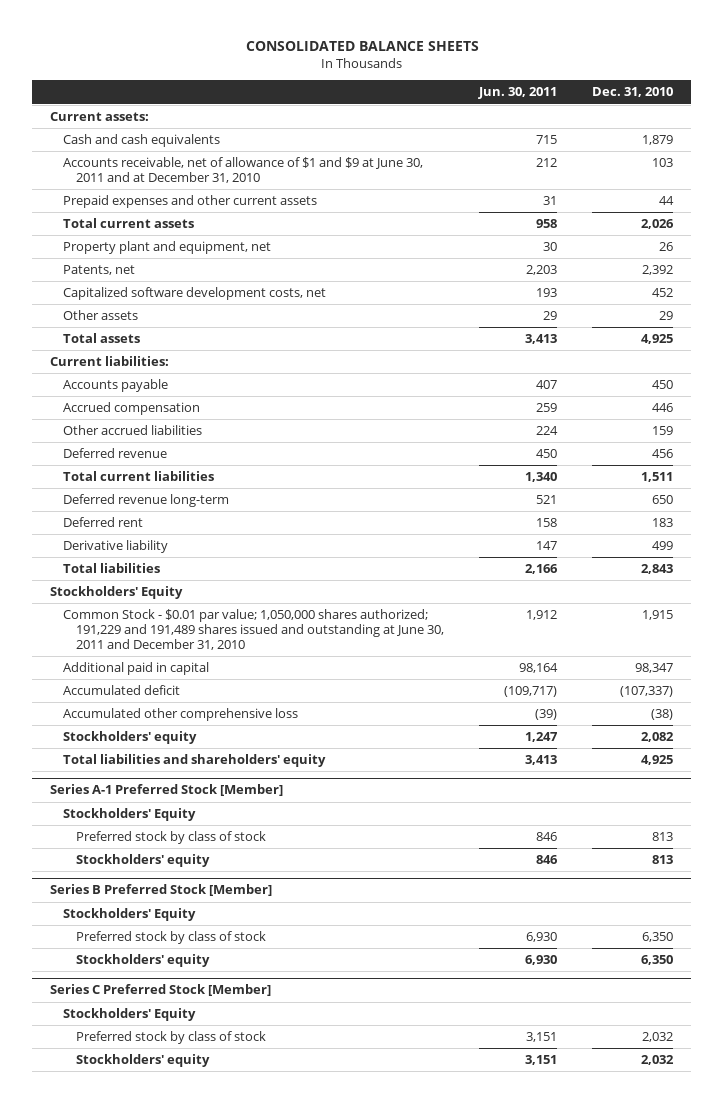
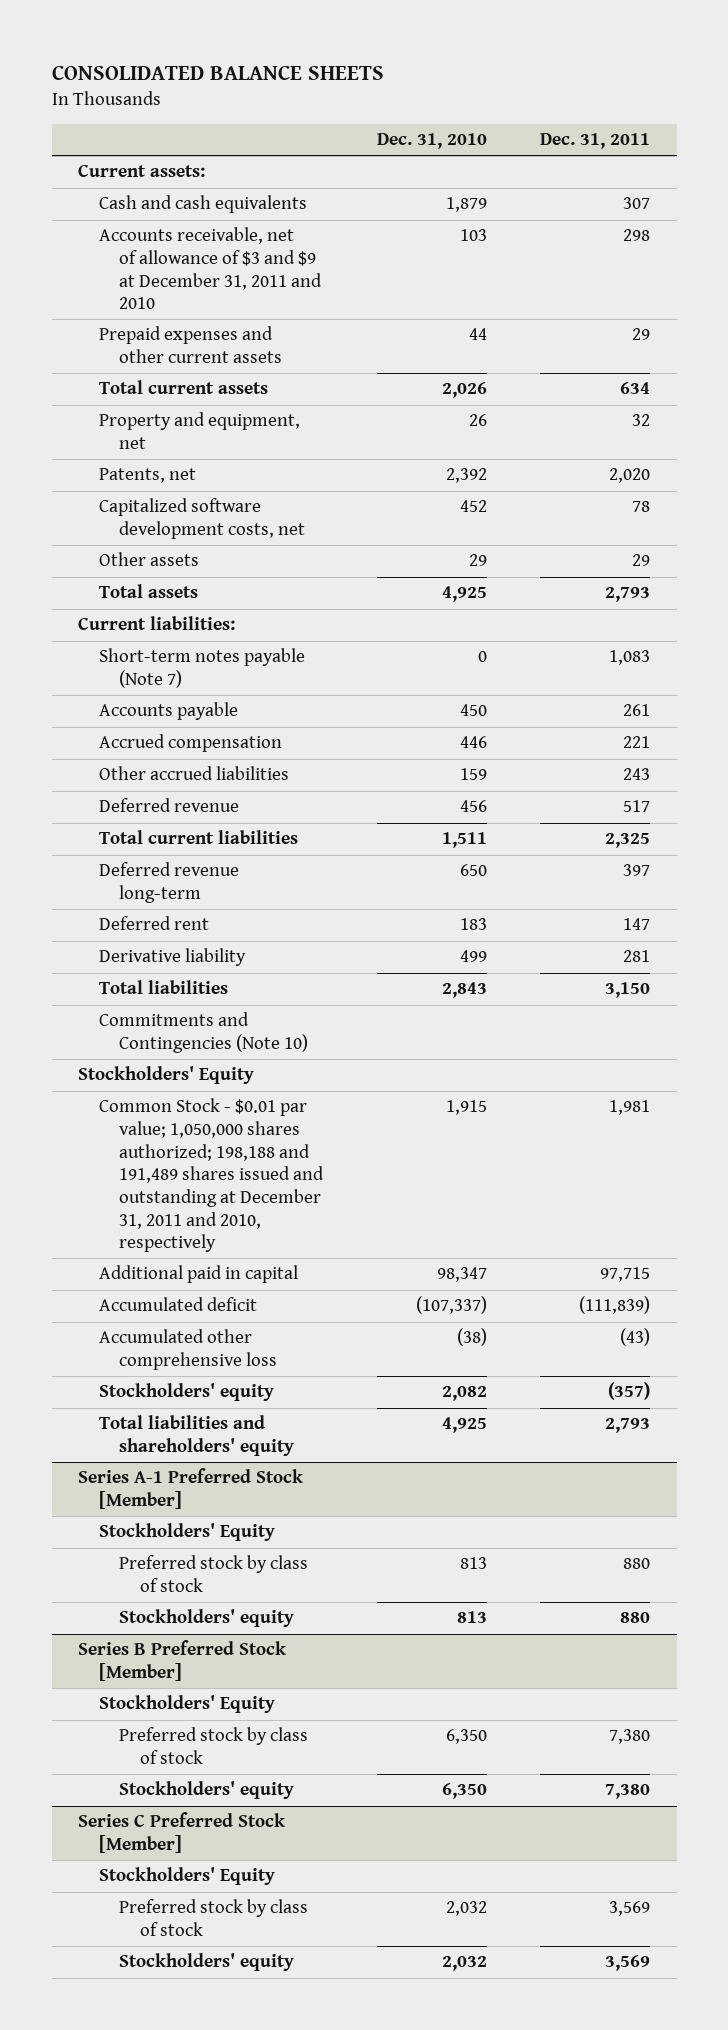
- | Jun. 30, 2011 | Dec. 31, 2010
+ | Dec. 31, 2010 | Dec. 31, 2011
- Accounts receivable, net of allowance of $1 and $9 at June 30, 2011 and at December 31, 2010 | 212 | 103
+ Accounts receivable, net of allowance of $3 and $9 at December 31, 2011 and 2010 | 103 | 298
- Property plant and equipment, net | 30 | 26
+ Property and equipment, net | 26 | 32
+ Short-term notes payable (Note 7) | 0 | 1,083
+ Commitments and Contingencies (Note 10)
- Common Stock - $0.01 par value; 1,050,000 shares authorized; 191,229 and 191,489 shares issued and outstanding at June 30, 2011 and December 31, 2010 | 1,912 | 1,915
+ Common Stock - $0.01 par value; 1,050,000 shares authorized; 198,188 and 191,489 shares issued and outstanding at December 31, 2011 and 2010, respectively | 1,915 | 1,981

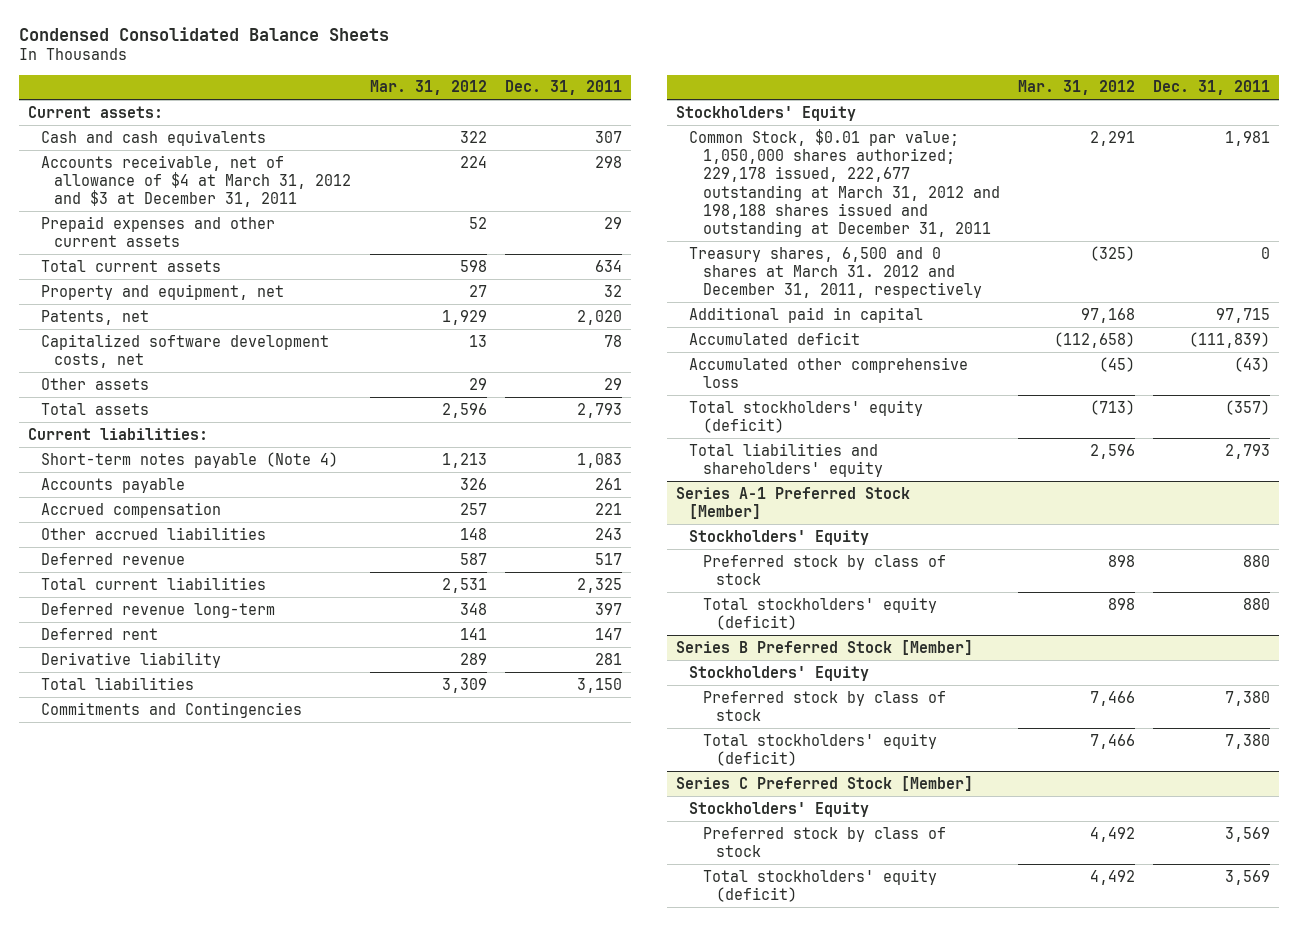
- CONSOLIDATED BALANCE SHEETS
+ Condensed Consolidated Balance Sheets
- | Dec. 31, 2010 | Dec. 31, 2011
+ | Mar. 31, 2012 | Dec. 31, 2011
- Accounts receivable, net of allowance of $3 and $9 at December 31, 2011 and 2010 | 103 | 298
+ Accounts receivable, net of allowance of $4 at March 31, 2012 and $3 at December 31, 2011 | 224 | 298
- Short-term notes payable (Note 7) | 0 | 1,083
+ Short-term notes payable (Note 4) | 1,213 | 1,083
- Commitments and Contingencies (Note 10)
+ Commitments and Contingencies
- Common Stock - $0.01 par value; 1,050,000 shares authorized; 198,188 and 191,489 shares issued and outstanding at December 31, 2011 and 2010, respectively | 1,915 | 1,981
+ Common Stock, $0.01 par value; 1,050,000 shares authorized; 229,178 issued, 222,677 outstanding at March 31, 2012 and 198,188 shares issued and outstanding at December 31, 2011 | 2,291 | 1,981
+ Treasury shares, 6,500 and 0 shares at March 31. 2012 and December 31, 2011, respectively | (325) | 0
- Stockholders' equity | 2,082 | (357)
+ Total stockholders' equity (deficit) | (713) | (357)
@ Series A-1 Preferred Stock [Member]
- Stockholders' equity | 813 | 880
+ Total stockholders' equity (deficit) | 898 | 880
@ Series B Preferred Stock [Member]
- Stockholders' equity | 6,350 | 7,380
+ Total stockholders' equity (deficit) | 7,466 | 7,380
@ Series C Preferred Stock [Member]
- Stockholders' equity | 2,032 | 3,569
+ Total stockholders' equity (deficit) | 4,492 | 3,569

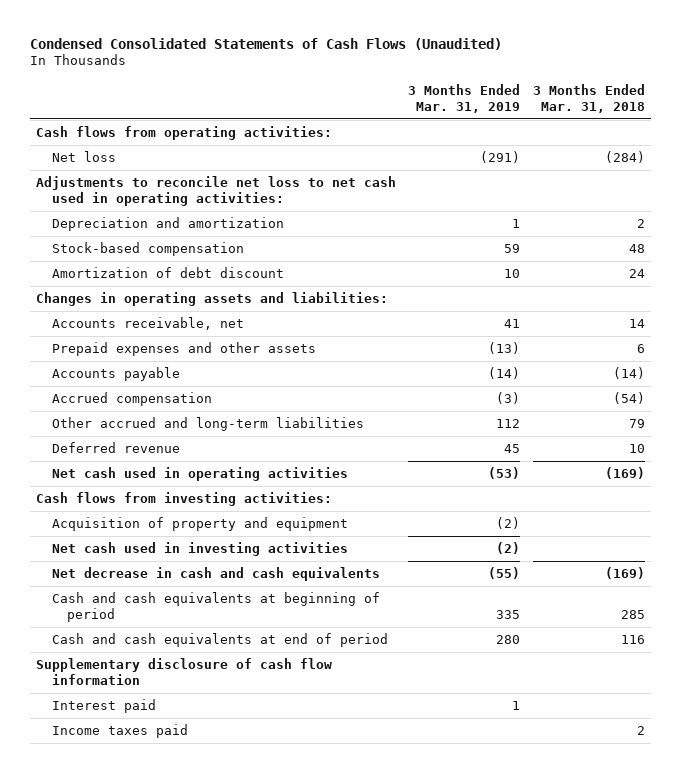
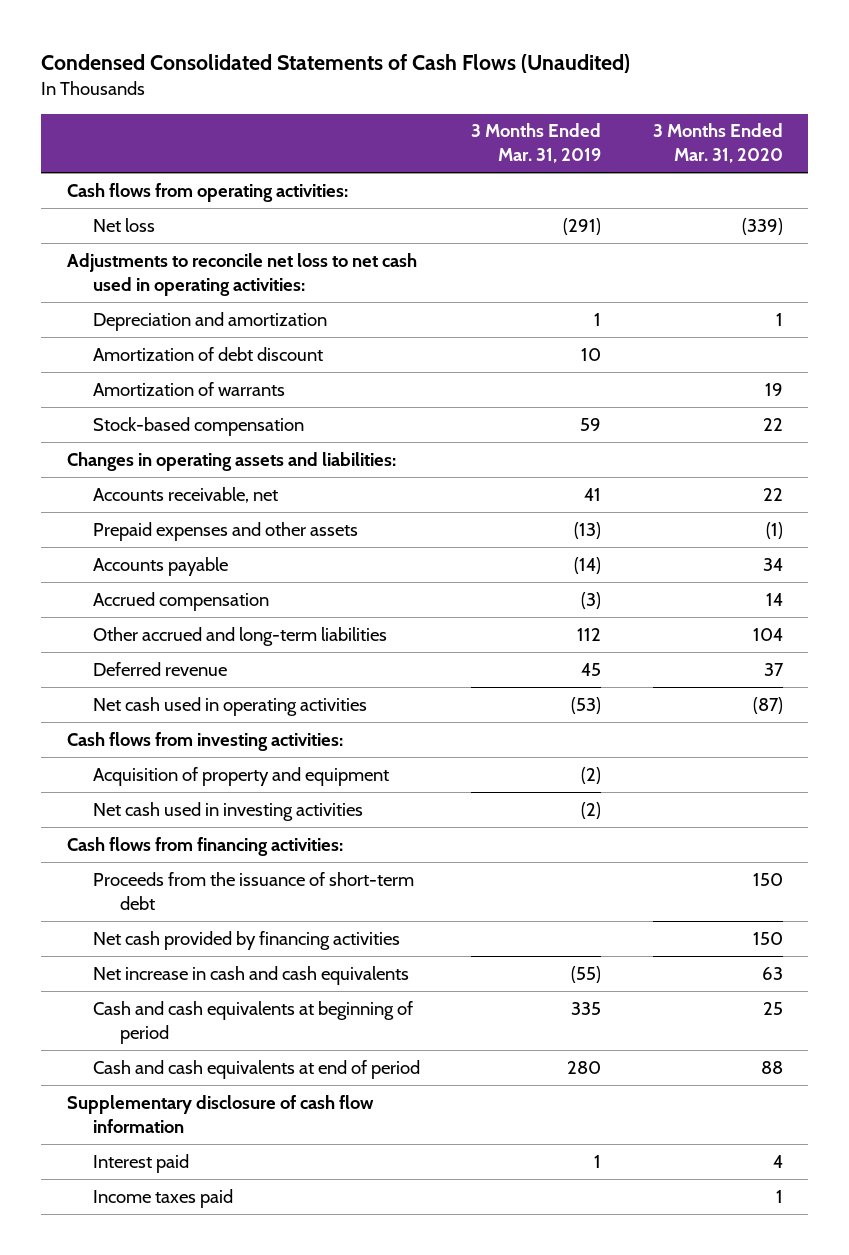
- | 3 Months Ended Mar. 31, 2019 | 3 Months Ended Mar. 31, 2018
+ | 3 Months Ended Mar. 31, 2019 | 3 Months Ended Mar. 31, 2020
+ Amortization of warrants | | 19
moved down: Stock-based compensation | 59 | 22
- Net decrease in cash and cash equivalents | (55) | (169)
+ Cash flows from financing activities:
+ Proceeds from the issuance of short-term debt | | 150
+ Net cash provided by financing activities | | 150
+ Net increase in cash and cash equivalents | (55) | 63

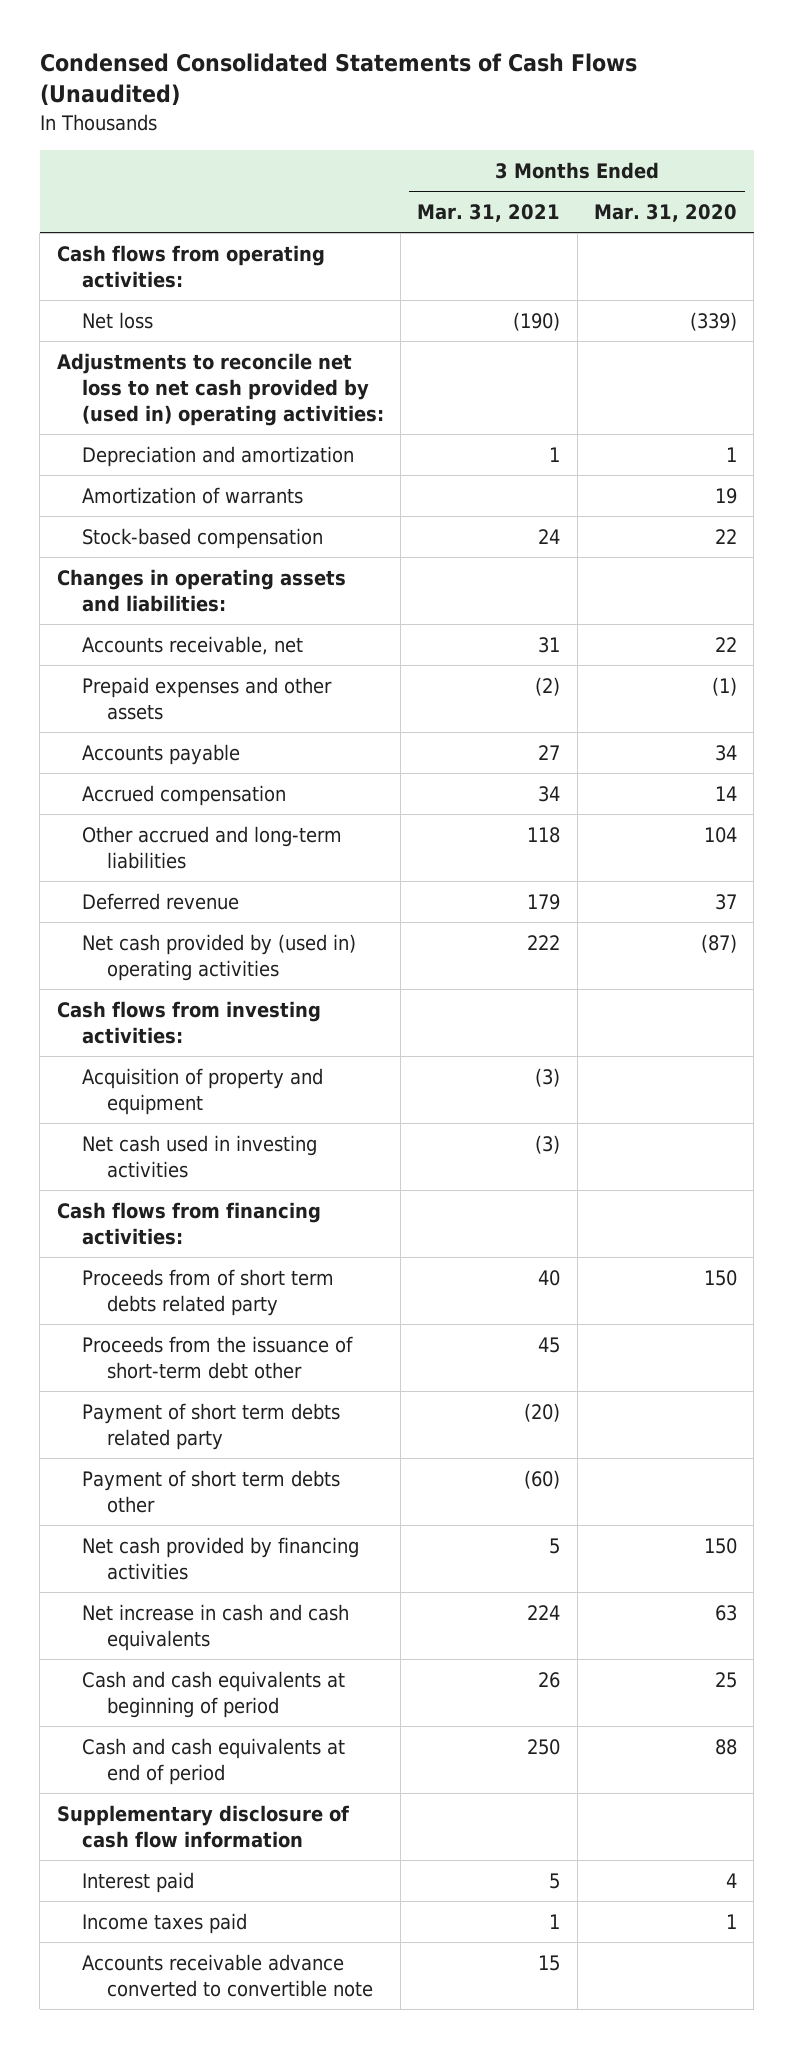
- | 3 Months Ended Mar. 31, 2019 | 3 Months Ended Mar. 31, 2020
+ | 3 Months Ended Mar. 31, 2021 | 3 Months Ended Mar. 31, 2020
- Adjustments to reconcile net loss to net cash used in operating activities:
+ Adjustments to reconcile net loss to net cash provided by (used in) operating activities:
- Amortization of debt discount | 10 |
- Net cash used in operating activities | (53) | (87)
+ Net cash provided by (used in) operating activities | 222 | (87)
- Proceeds from the issuance of short-term debt | | 150
+ Proceeds from of short term debts related party | 40 | 150
+ Proceeds from the issuance of short-term debt other | 45 |
+ Payment of short term debts related party | (20) |
+ Payment of short term debts other | (60) |
+ Accounts receivable advance converted to convertible note | 15 |

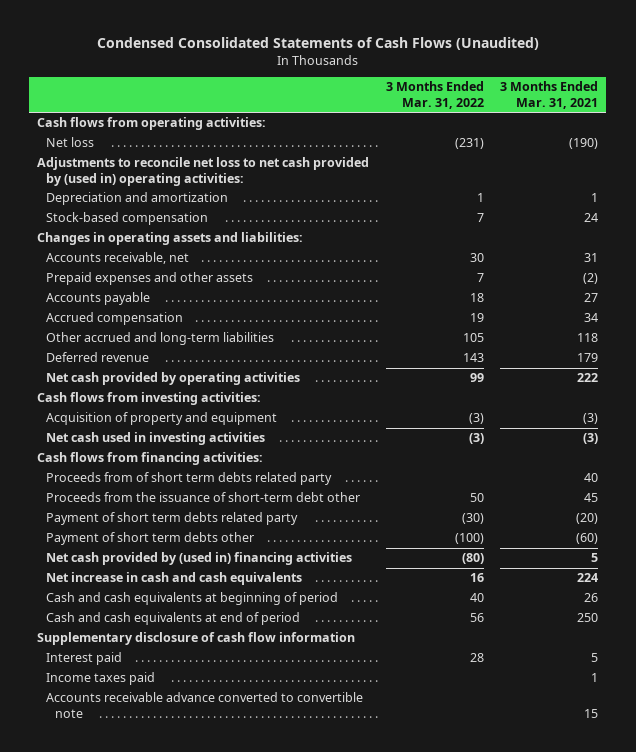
- | 3 Months Ended Mar. 31, 2021 | 3 Months Ended Mar. 31, 2020
+ | 3 Months Ended Mar. 31, 2022 | 3 Months Ended Mar. 31, 2021
- Amortization of warrants | | 19
- Net cash provided by (used in) operating activities | 222 | (87)
+ Net cash provided by operating activities | 99 | 222
- Net cash provided by financing activities | 5 | 150
+ Net cash provided by (used in) financing activities | (80) | 5

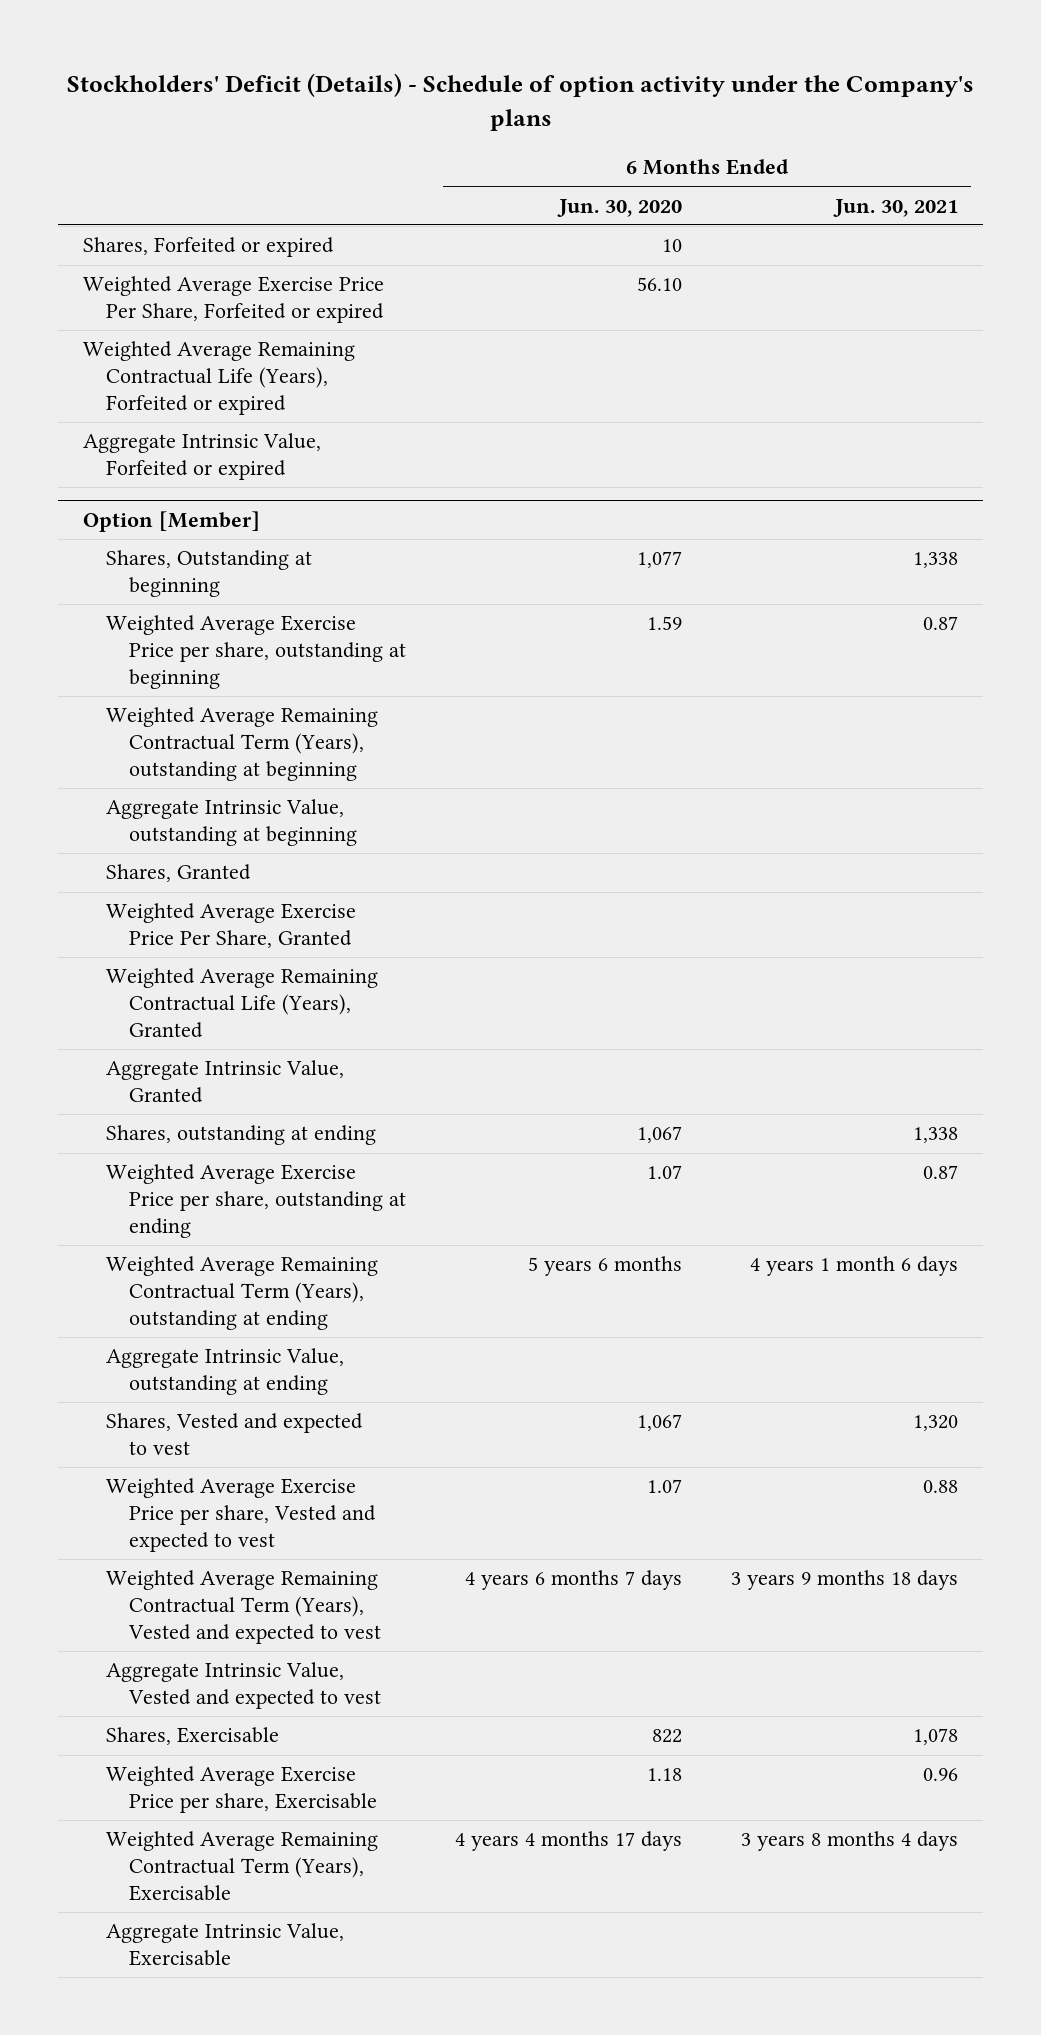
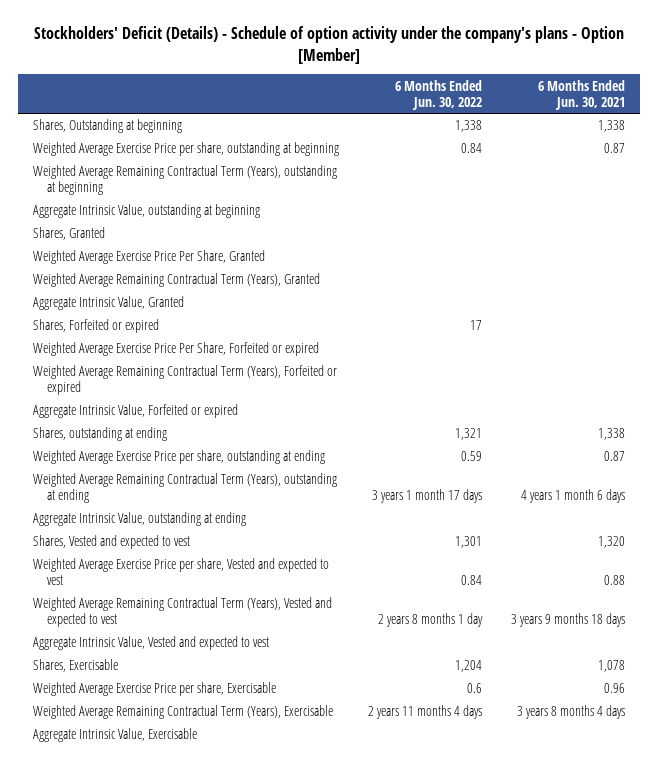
- Stockholders' Deficit (Details) - Schedule of option activity under the Company's plans
+ Stockholders' Deficit (Details) - Schedule of option activity under the company's plans - Option [Member]
- | 6 Months Ended Jun. 30, 2020 | 6 Months Ended Jun. 30, 2021
+ | 6 Months Ended Jun. 30, 2022 | 6 Months Ended Jun. 30, 2021
- Weighted Average Remaining Contractual Life (Years), Forfeited or expired
- Option [Member]
- Weighted Average Remaining Contractual Life (Years), Granted
+ Weighted Average Remaining Contractual Term (Years), Granted
moved down: Shares, Forfeited or expired | 17 |
moved down: Weighted Average Exercise Price Per Share, Forfeited or expired
+ Weighted Average Remaining Contractual Term (Years), Forfeited or expired
moved down: Aggregate Intrinsic Value, Forfeited or expired

